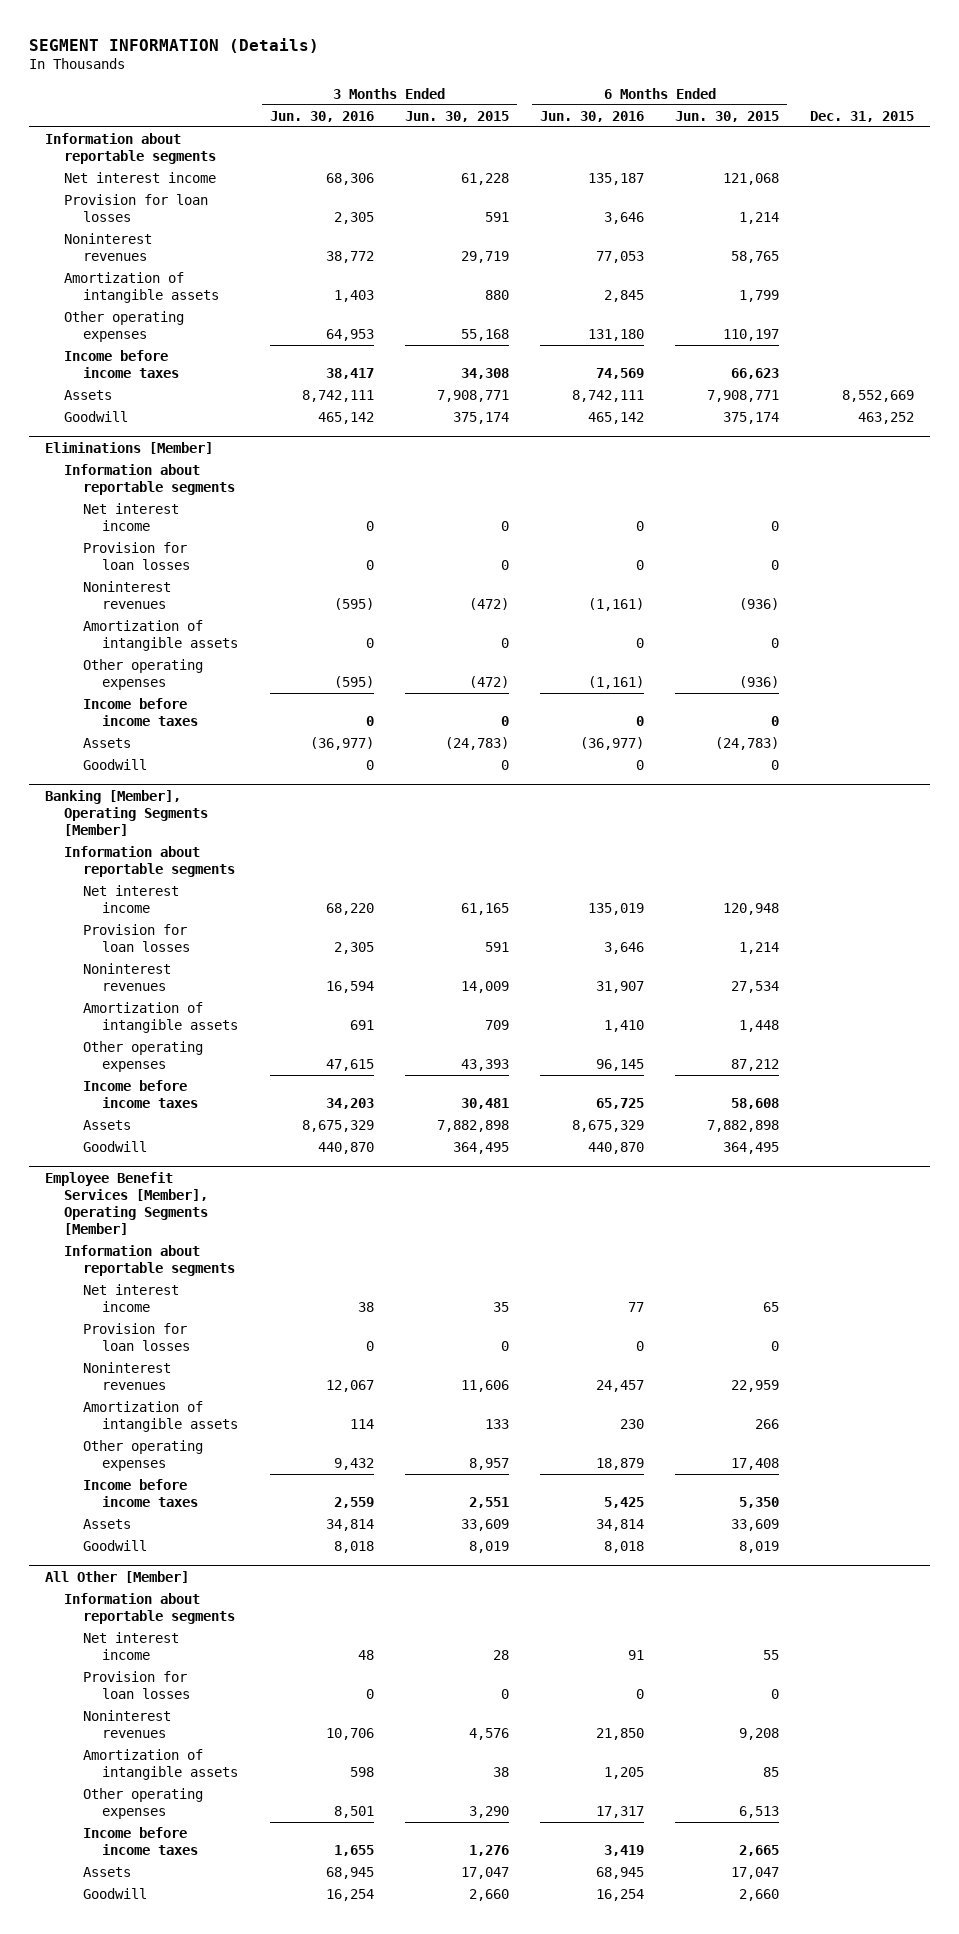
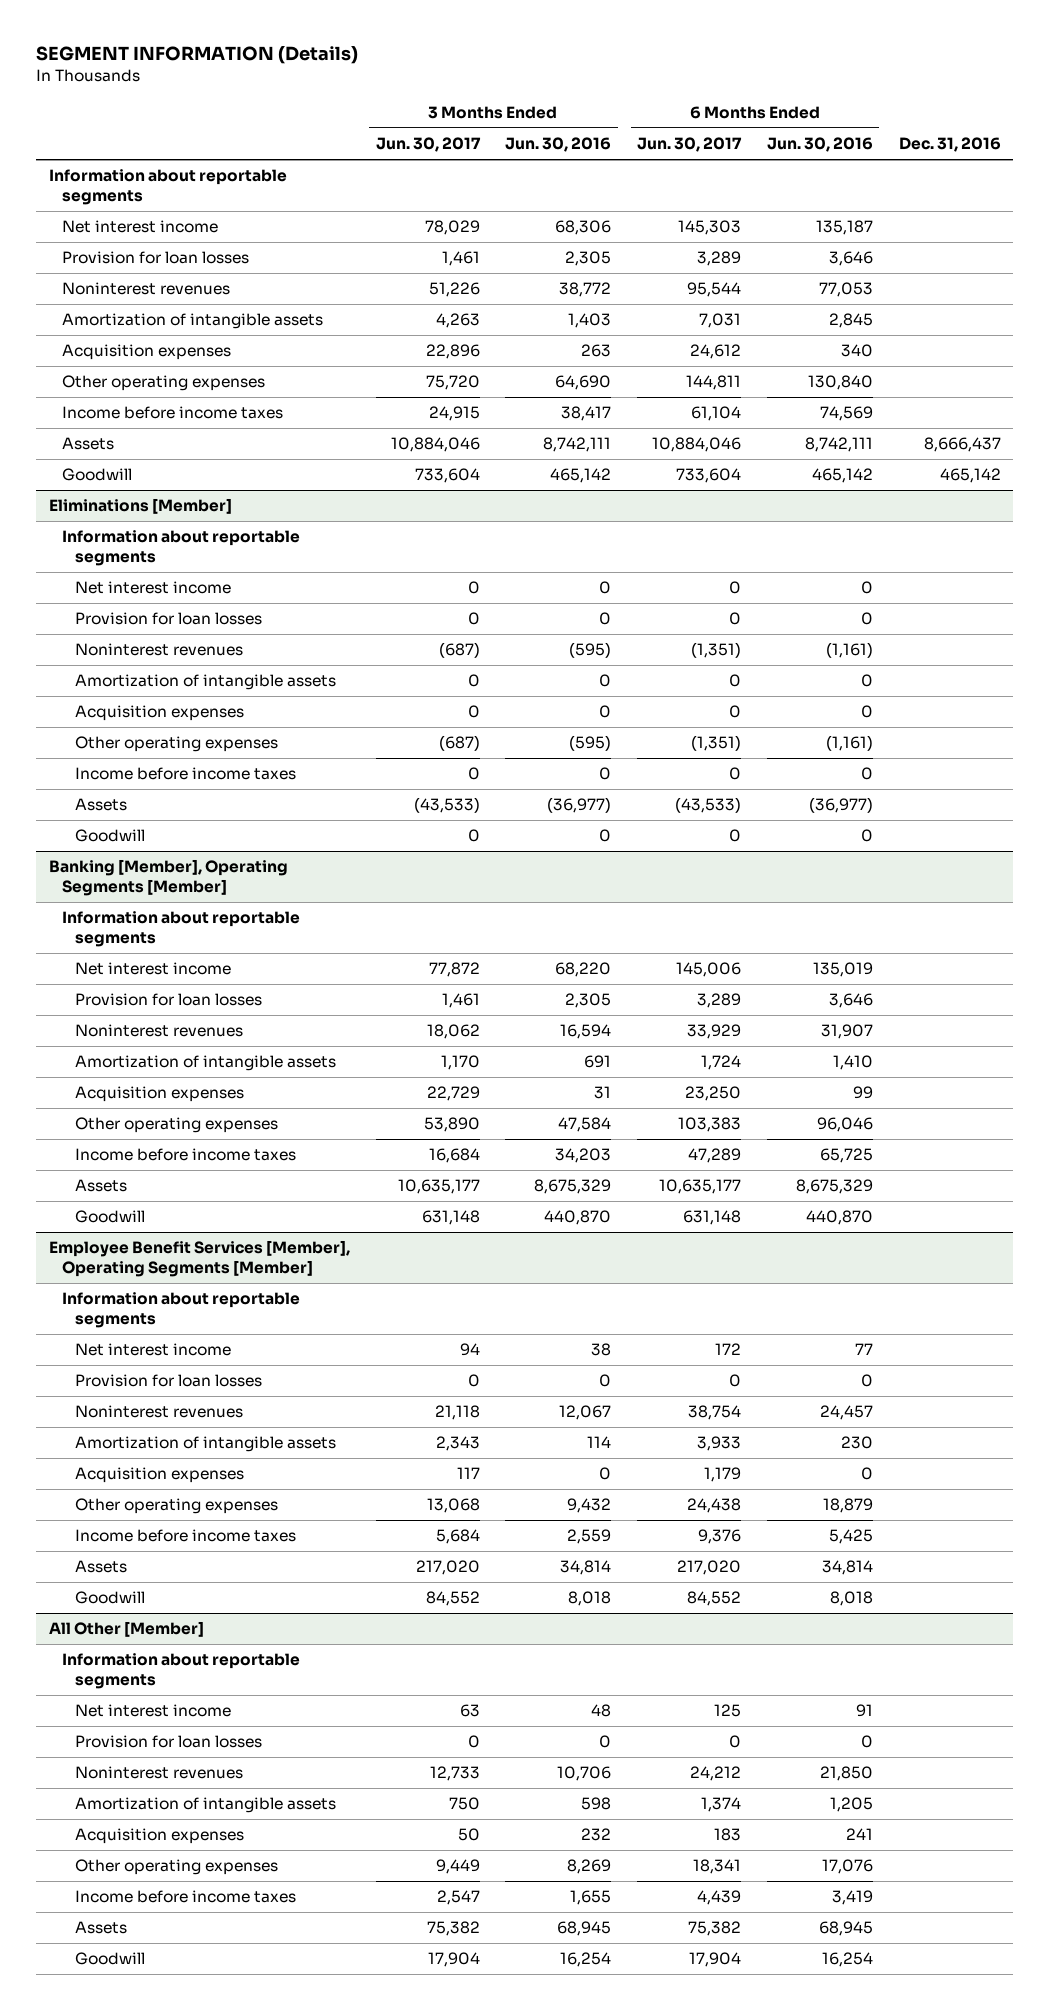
- | 3 Months Ended Jun. 30, 2016 | 3 Months Ended Jun. 30, 2015 | 6 Months Ended Jun. 30, 2016 | 6 Months Ended Jun. 30, 2015 | Dec. 31, 2015
+ | 3 Months Ended Jun. 30, 2017 | 3 Months Ended Jun. 30, 2016 | 6 Months Ended Jun. 30, 2017 | 6 Months Ended Jun. 30, 2016 | Dec. 31, 2016
- Other operating expenses | 64,953 | 55,168 | 131,180 | 110,197 |
+ Acquisition expenses | 22,896 | 263 | 24,612 | 340 |
+ Other operating expenses | 75,720 | 64,690 | 144,811 | 130,840 |
@ Eliminations [Member]
+ Acquisition expenses | 0 | 0 | 0 | 0 |
@ Banking [Member], Operating Segments [Member]
- Other operating expenses | 47,615 | 43,393 | 96,145 | 87,212 |
+ Acquisition expenses | 22,729 | 31 | 23,250 | 99 |
+ Other operating expenses | 53,890 | 47,584 | 103,383 | 96,046 |
@ Employee Benefit Services [Member], Operating Segments [Member]
+ Acquisition expenses | 117 | 0 | 1,179 | 0 |
@ All Other [Member]
- Other operating expenses | 8,501 | 3,290 | 17,317 | 6,513 |
+ Acquisition expenses | 50 | 232 | 183 | 241 |
+ Other operating expenses | 9,449 | 8,269 | 18,341 | 17,076 |

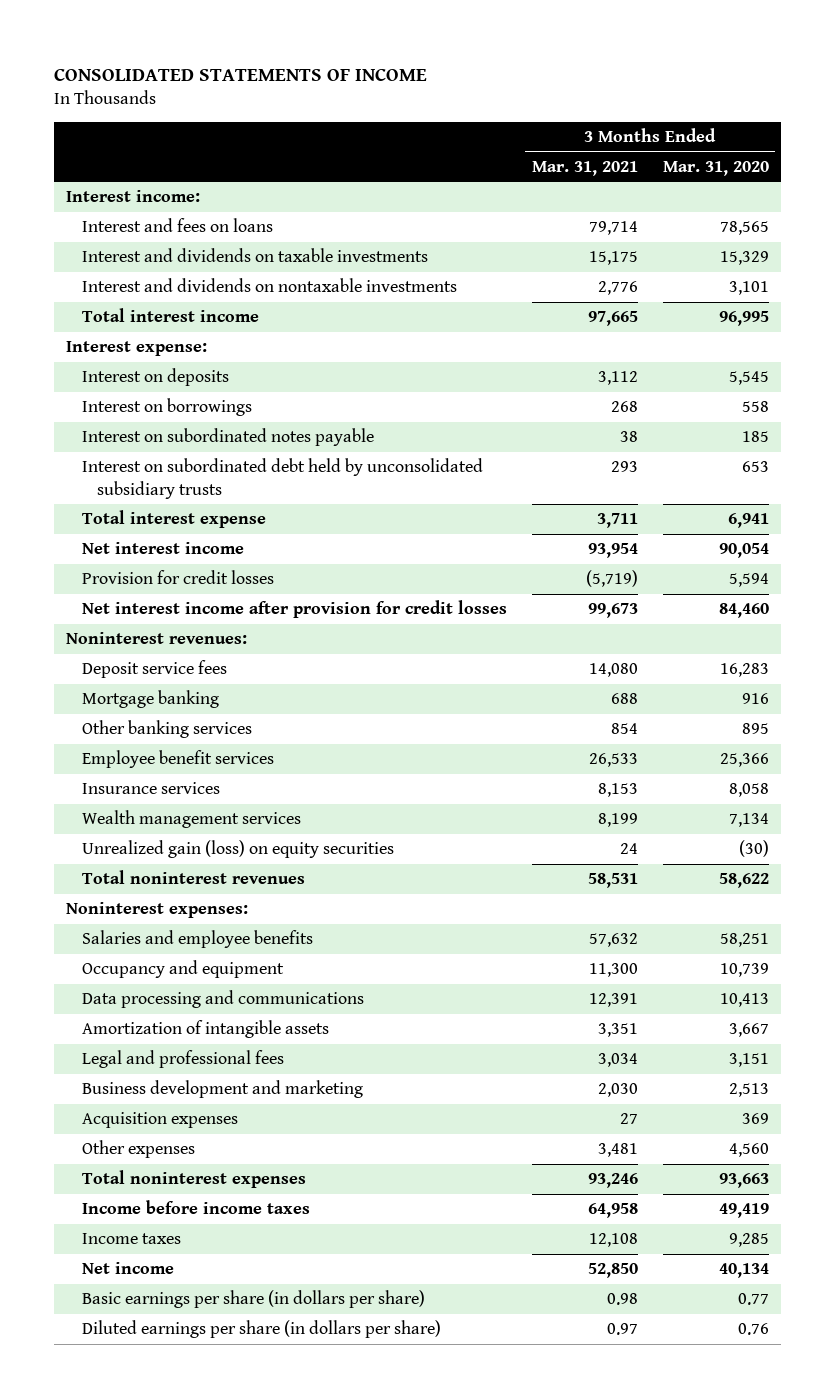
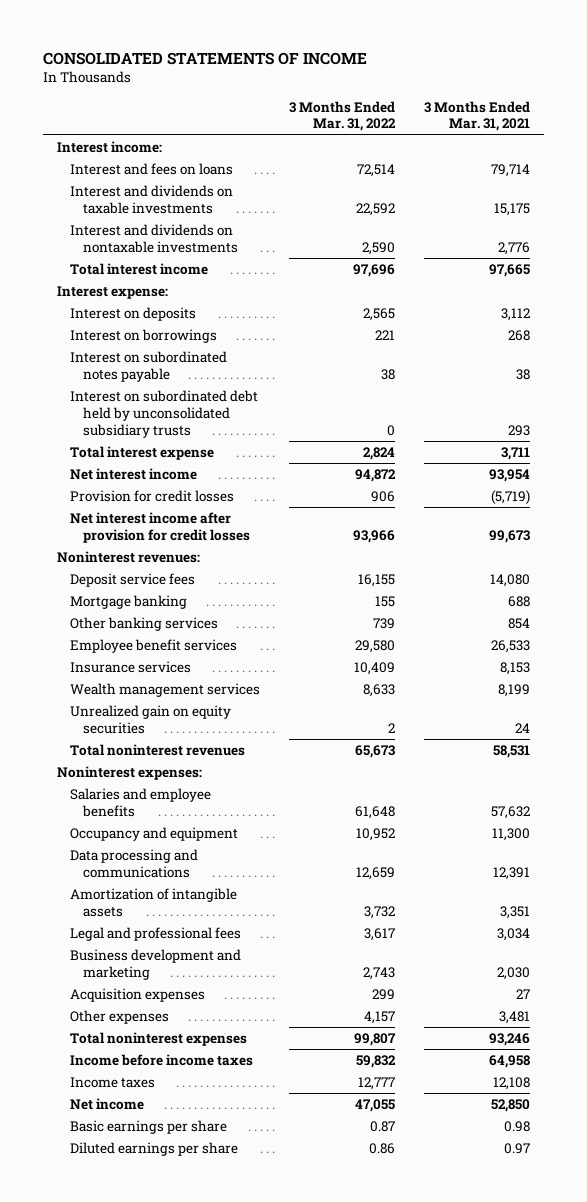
- | 3 Months Ended Mar. 31, 2021 | 3 Months Ended Mar. 31, 2020
+ | 3 Months Ended Mar. 31, 2022 | 3 Months Ended Mar. 31, 2021
- Unrealized gain (loss) on equity securities | 24 | (30)
+ Unrealized gain on equity securities | 2 | 24
- Basic earnings per share (in dollars per share) | 0.98 | 0.77
- Diluted earnings per share (in dollars per share) | 0.97 | 0.76
+ Basic earnings per share | 0.87 | 0.98
+ Diluted earnings per share | 0.86 | 0.97

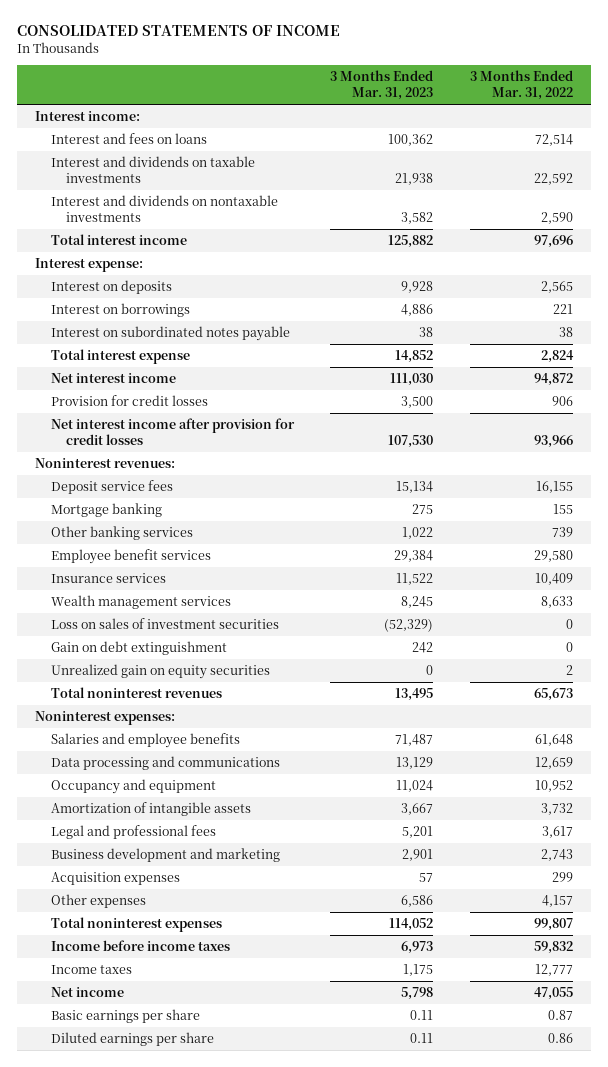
- | 3 Months Ended Mar. 31, 2022 | 3 Months Ended Mar. 31, 2021
+ | 3 Months Ended Mar. 31, 2023 | 3 Months Ended Mar. 31, 2022
- Interest on subordinated debt held by unconsolidated subsidiary trusts | 0 | 293
+ Loss on sales of investment securities | (52,329) | 0
+ Gain on debt extinguishment | 242 | 0
moved down: Occupancy and equipment | 11,024 | 10,952

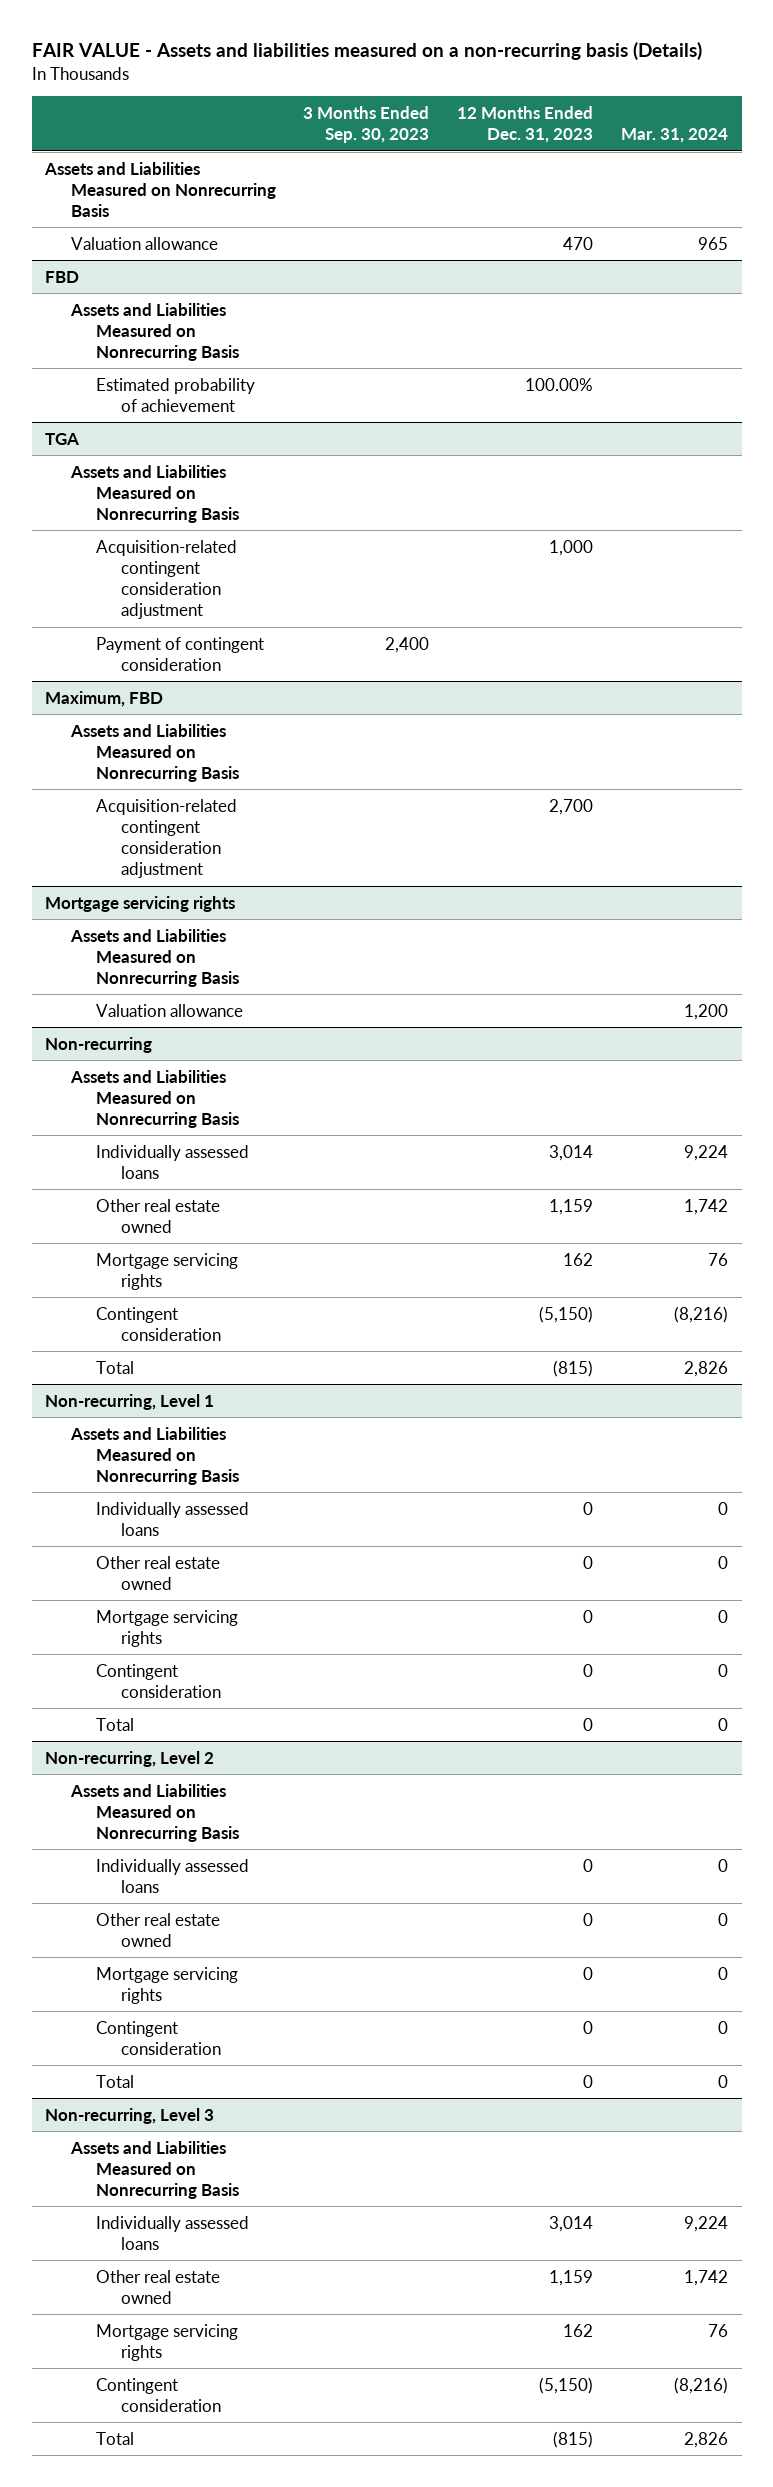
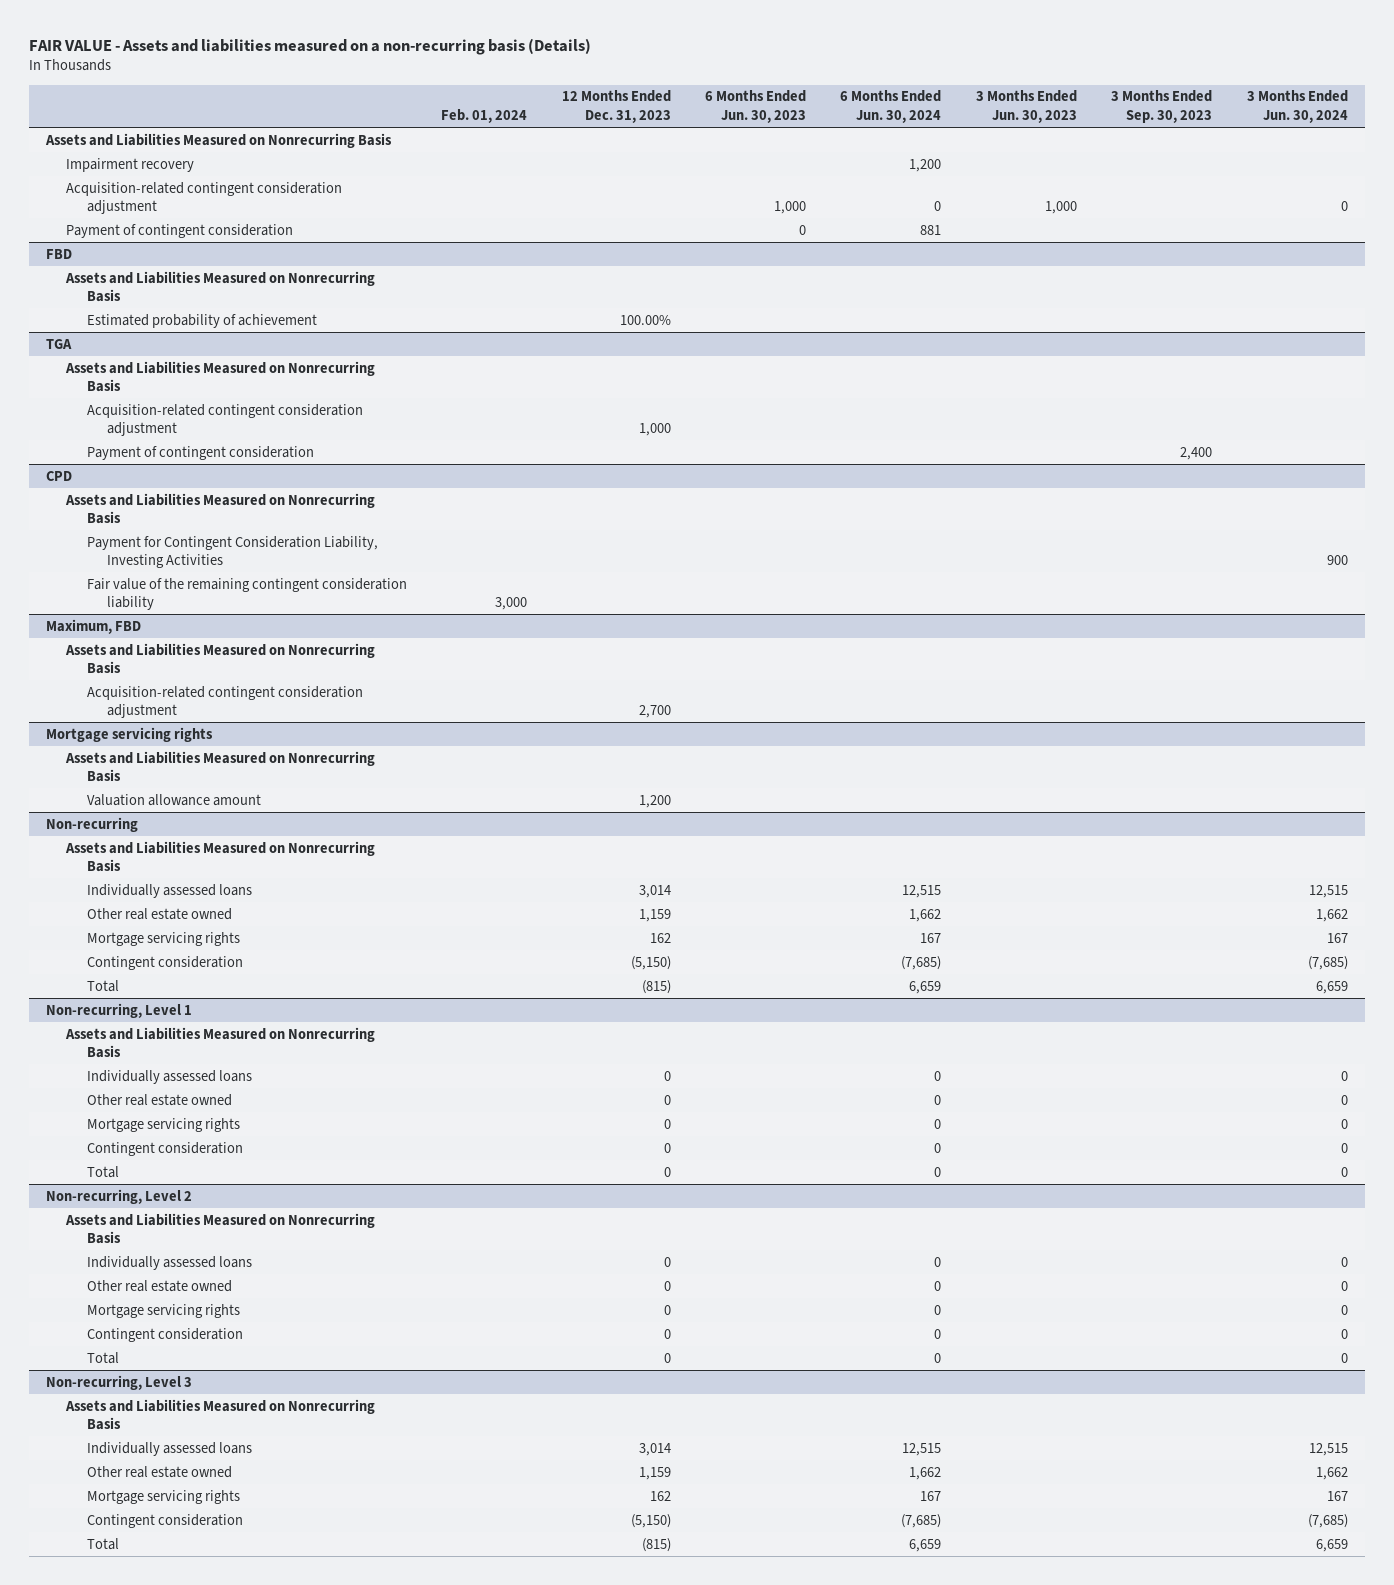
- | 3 Months Ended Sep. 30, 2023 | 12 Months Ended Dec. 31, 2023 | Mar. 31, 2024
+ | Feb. 01, 2024 | 12 Months Ended Dec. 31, 2023 | 6 Months Ended Jun. 30, 2023 | 6 Months Ended Jun. 30, 2024 | 3 Months Ended Jun. 30, 2023 | 3 Months Ended Sep. 30, 2023 | 3 Months Ended Jun. 30, 2024
- Valuation allowance | | 470 | 965
+ Impairment recovery | | | | 1,200 | | |
+ Acquisition-related contingent consideration adjustment | | | 1,000 | 0 | 1,000 | | 0
+ Payment of contingent consideration | | | 0 | 881 | | |
+ CPD
+ Assets and Liabilities Measured on Nonrecurring Basis
+ Payment for Contingent Consideration Liability, Investing Activities | | | | | | | 900
+ Fair value of the remaining contingent consideration liability | 3,000 | | | | | |
@ Mortgage servicing rights
- Valuation allowance | | | 1,200
+ Valuation allowance amount | | 1,200 | | | | |

